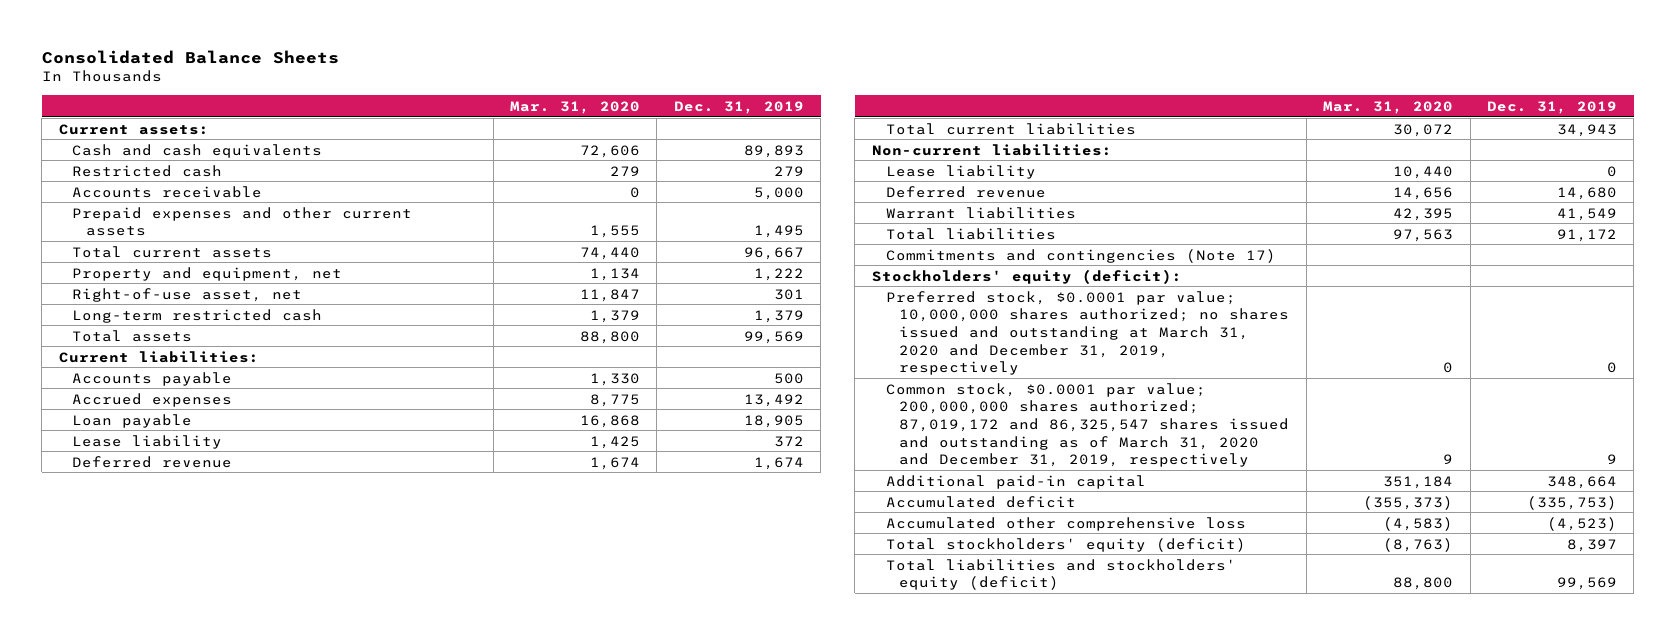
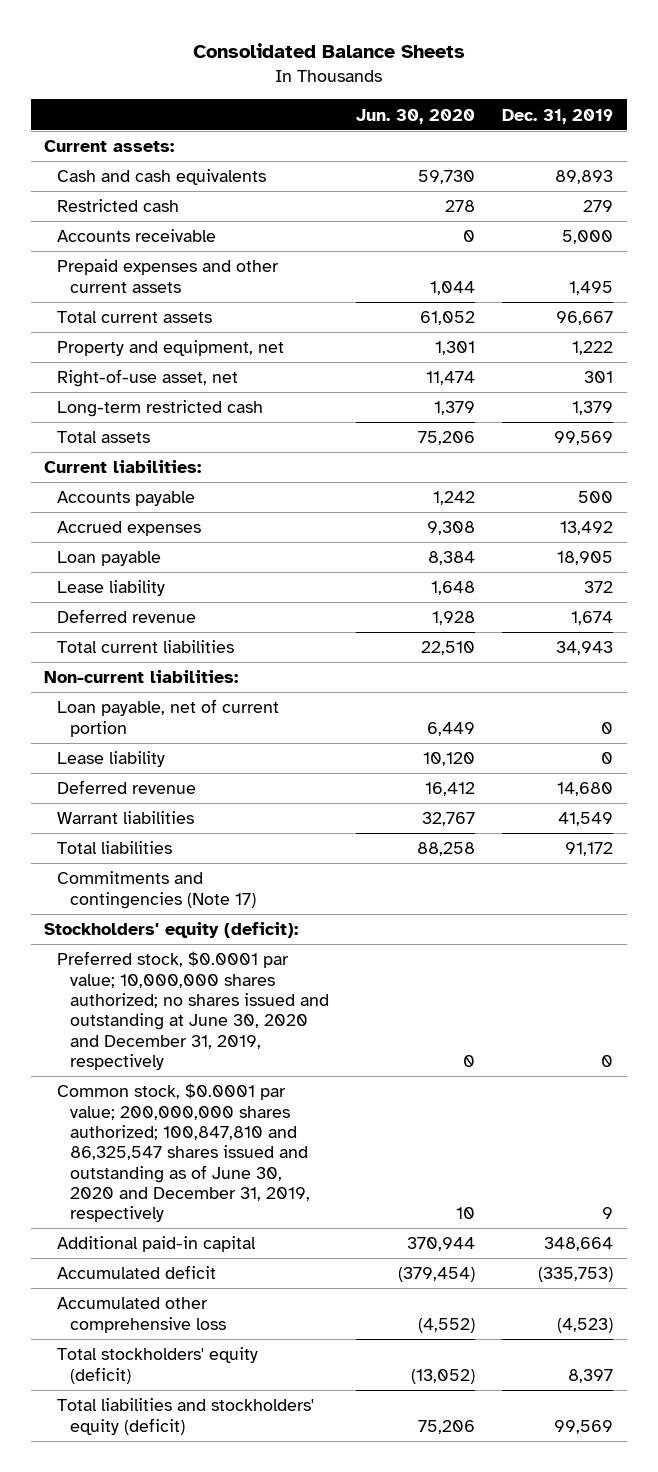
- | Mar. 31, 2020 | Dec. 31, 2019
+ | Jun. 30, 2020 | Dec. 31, 2019
+ Loan payable, net of current portion | 6,449 | 0
- Preferred stock, $0.0001 par value; 10,000,000 shares authorized; no shares issued and outstanding at March 31, 2020 and December 31, 2019, respectively | 0 | 0
- Common stock, $0.0001 par value; 200,000,000 shares authorized; 87,019,172 and 86,325,547 shares issued and outstanding as of March 31, 2020 and December 31, 2019, respectively | 9 | 9
+ Preferred stock, $0.0001 par value; 10,000,000 shares authorized; no shares issued and outstanding at June 30, 2020 and December 31, 2019, respectively | 0 | 0
+ Common stock, $0.0001 par value; 200,000,000 shares authorized; 100,847,810 and 86,325,547 shares issued and outstanding as of June 30, 2020 and December 31, 2019, respectively | 10 | 9

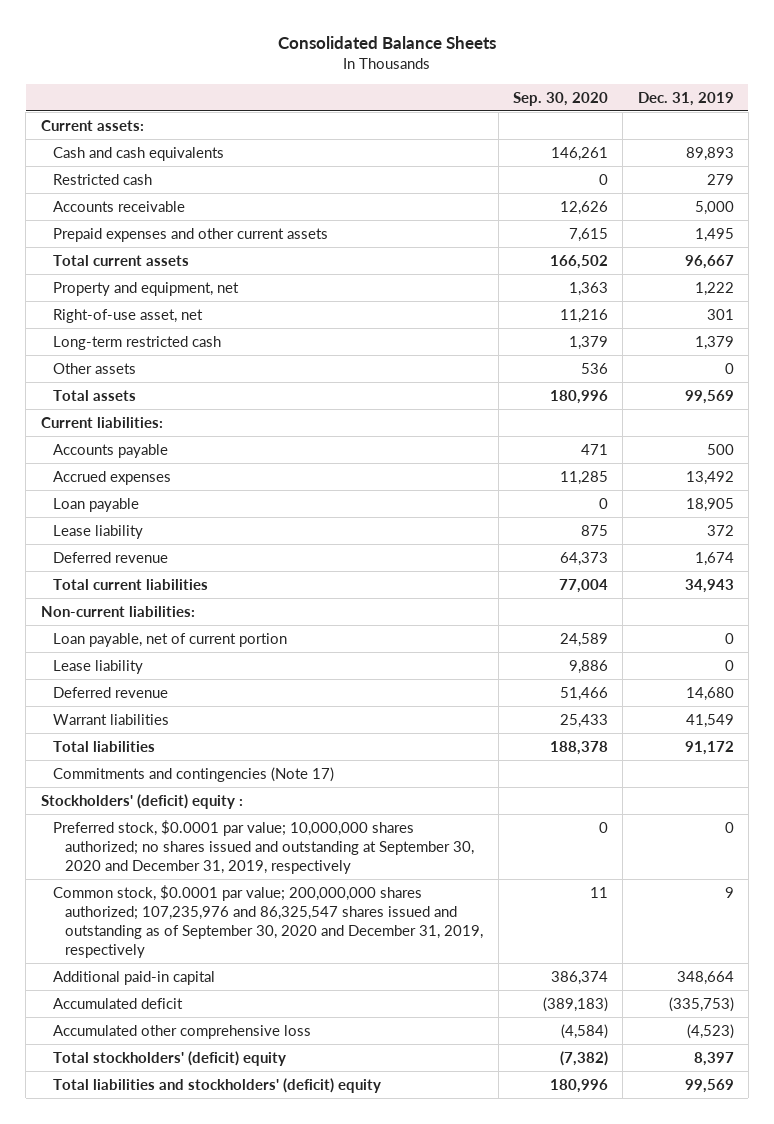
- | Jun. 30, 2020 | Dec. 31, 2019
+ | Sep. 30, 2020 | Dec. 31, 2019
+ Other assets | 536 | 0
- Stockholders' equity (deficit):
- Preferred stock, $0.0001 par value; 10,000,000 shares authorized; no shares issued and outstanding at June 30, 2020 and December 31, 2019, respectively | 0 | 0
- Common stock, $0.0001 par value; 200,000,000 shares authorized; 100,847,810 and 86,325,547 shares issued and outstanding as of June 30, 2020 and December 31, 2019, respectively | 10 | 9
+ Stockholders' (deficit) equity :
+ Preferred stock, $0.0001 par value; 10,000,000 shares authorized; no shares issued and outstanding at September 30, 2020 and December 31, 2019, respectively | 0 | 0
+ Common stock, $0.0001 par value; 200,000,000 shares authorized; 107,235,976 and 86,325,547 shares issued and outstanding as of September 30, 2020 and December 31, 2019, respectively | 11 | 9
- Total stockholders' equity (deficit) | (13,052) | 8,397
- Total liabilities and stockholders' equity (deficit) | 75,206 | 99,569
+ Total stockholders' (deficit) equity | (7,382) | 8,397
+ Total liabilities and stockholders' (deficit) equity | 180,996 | 99,569

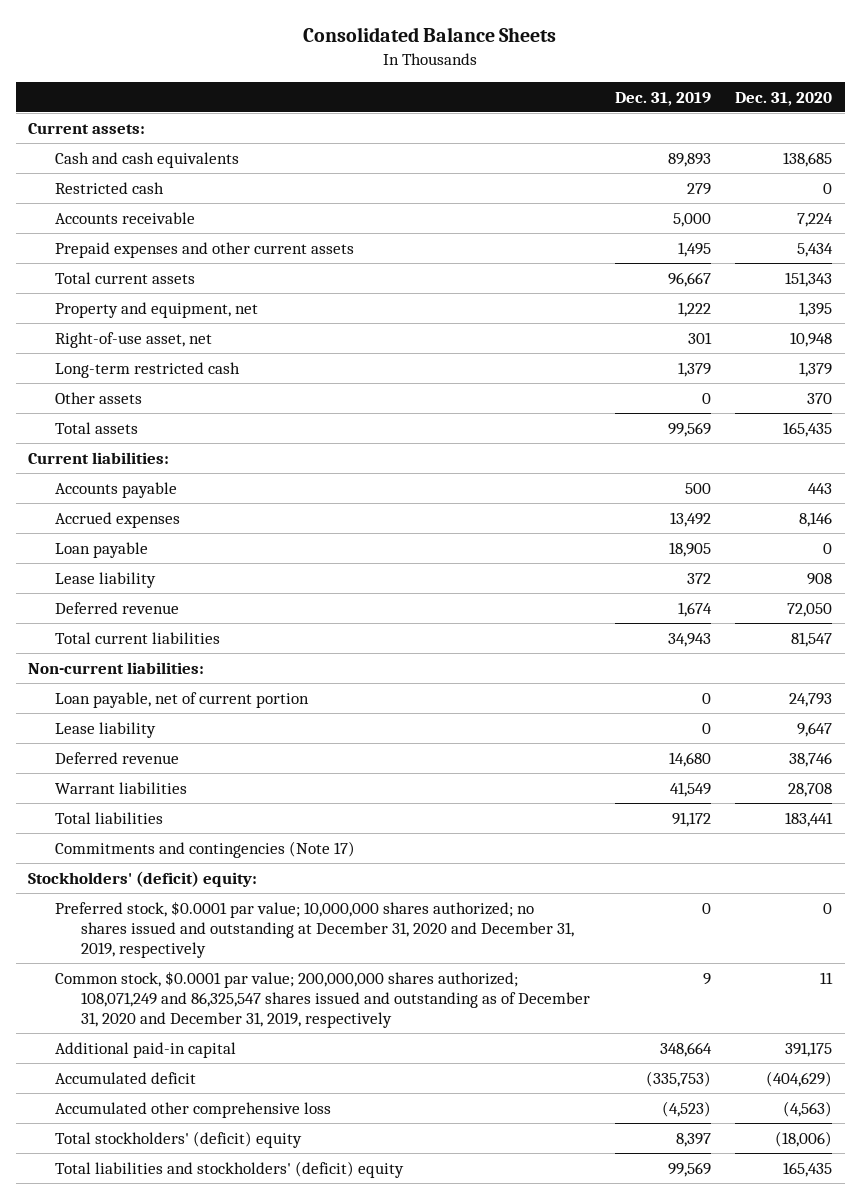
- | Sep. 30, 2020 | Dec. 31, 2019
+ | Dec. 31, 2019 | Dec. 31, 2020
- Stockholders' (deficit) equity :
- Preferred stock, $0.0001 par value; 10,000,000 shares authorized; no shares issued and outstanding at September 30, 2020 and December 31, 2019, respectively | 0 | 0
- Common stock, $0.0001 par value; 200,000,000 shares authorized; 107,235,976 and 86,325,547 shares issued and outstanding as of September 30, 2020 and December 31, 2019, respectively | 11 | 9
+ Stockholders' (deficit) equity:
+ Preferred stock, $0.0001 par value; 10,000,000 shares authorized; no shares issued and outstanding at December 31, 2020 and December 31, 2019, respectively | 0 | 0
+ Common stock, $0.0001 par value; 200,000,000 shares authorized; 108,071,249 and 86,325,547 shares issued and outstanding as of December 31, 2020 and December 31, 2019, respectively | 9 | 11

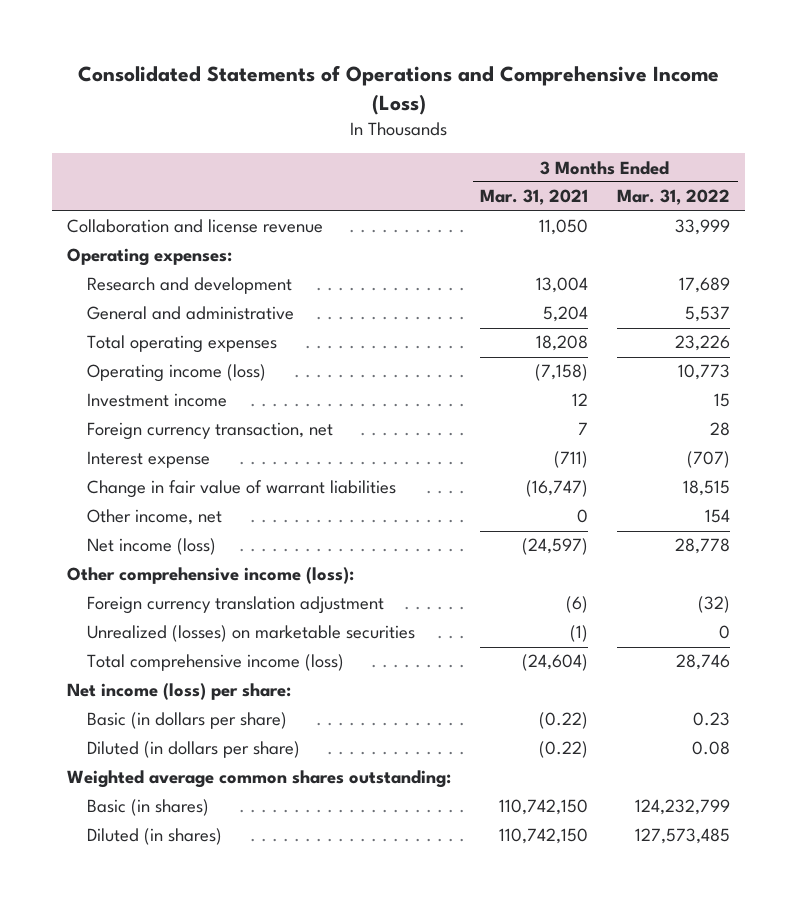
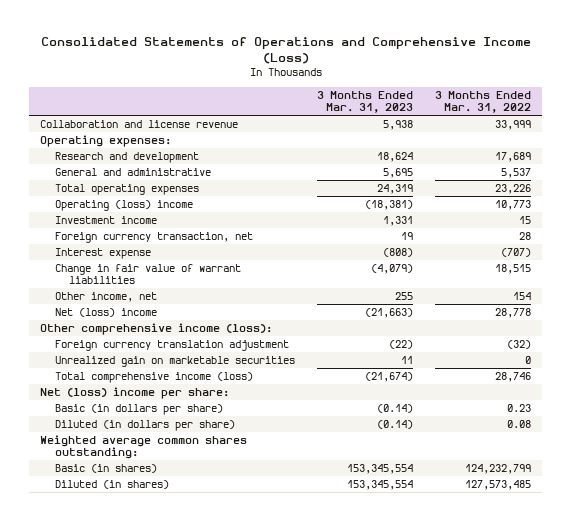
- | 3 Months Ended Mar. 31, 2021 | 3 Months Ended Mar. 31, 2022
+ | 3 Months Ended Mar. 31, 2023 | 3 Months Ended Mar. 31, 2022
- Operating income (loss) | (7,158) | 10,773
+ Operating (loss) income | (18,381) | 10,773
- Net income (loss) | (24,597) | 28,778
+ Net (loss) income | (21,663) | 28,778
- Unrealized (losses) on marketable securities | (1) | 0
+ Unrealized gain on marketable securities | 11 | 0
- Net income (loss) per share:
+ Net (loss) income per share:

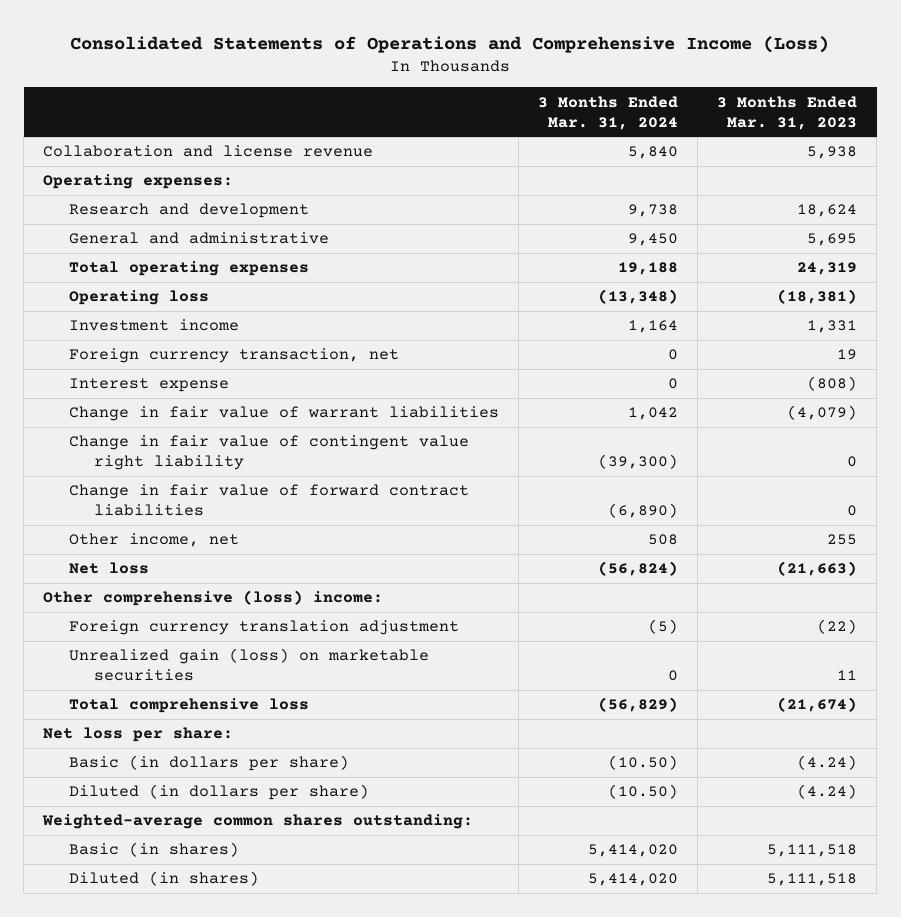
- | 3 Months Ended Mar. 31, 2023 | 3 Months Ended Mar. 31, 2022
+ | 3 Months Ended Mar. 31, 2024 | 3 Months Ended Mar. 31, 2023
- Operating (loss) income | (18,381) | 10,773
+ Operating loss | (13,348) | (18,381)
+ Change in fair value of contingent value right liability | (39,300) | 0
+ Change in fair value of forward contract liabilities | (6,890) | 0
- Net (loss) income | (21,663) | 28,778
- Other comprehensive income (loss):
+ Net loss | (56,824) | (21,663)
+ Other comprehensive (loss) income:
- Unrealized gain on marketable securities | 11 | 0
- Total comprehensive income (loss) | (21,674) | 28,746
- Net (loss) income per share:
- Basic (in dollars per share) | (0.14) | 0.23
- Diluted (in dollars per share) | (0.14) | 0.08
- Weighted average common shares outstanding:
- Basic (in shares) | 153,345,554 | 124,232,799
- Diluted (in shares) | 153,345,554 | 127,573,485
+ Unrealized gain (loss) on marketable securities | 0 | 11
+ Total comprehensive loss | (56,829) | (21,674)
+ Net loss per share:
+ Basic (in dollars per share) | (10.50) | (4.24)
+ Diluted (in dollars per share) | (10.50) | (4.24)
+ Weighted-average common shares outstanding:
+ Basic (in shares) | 5,414,020 | 5,111,518
+ Diluted (in shares) | 5,414,020 | 5,111,518

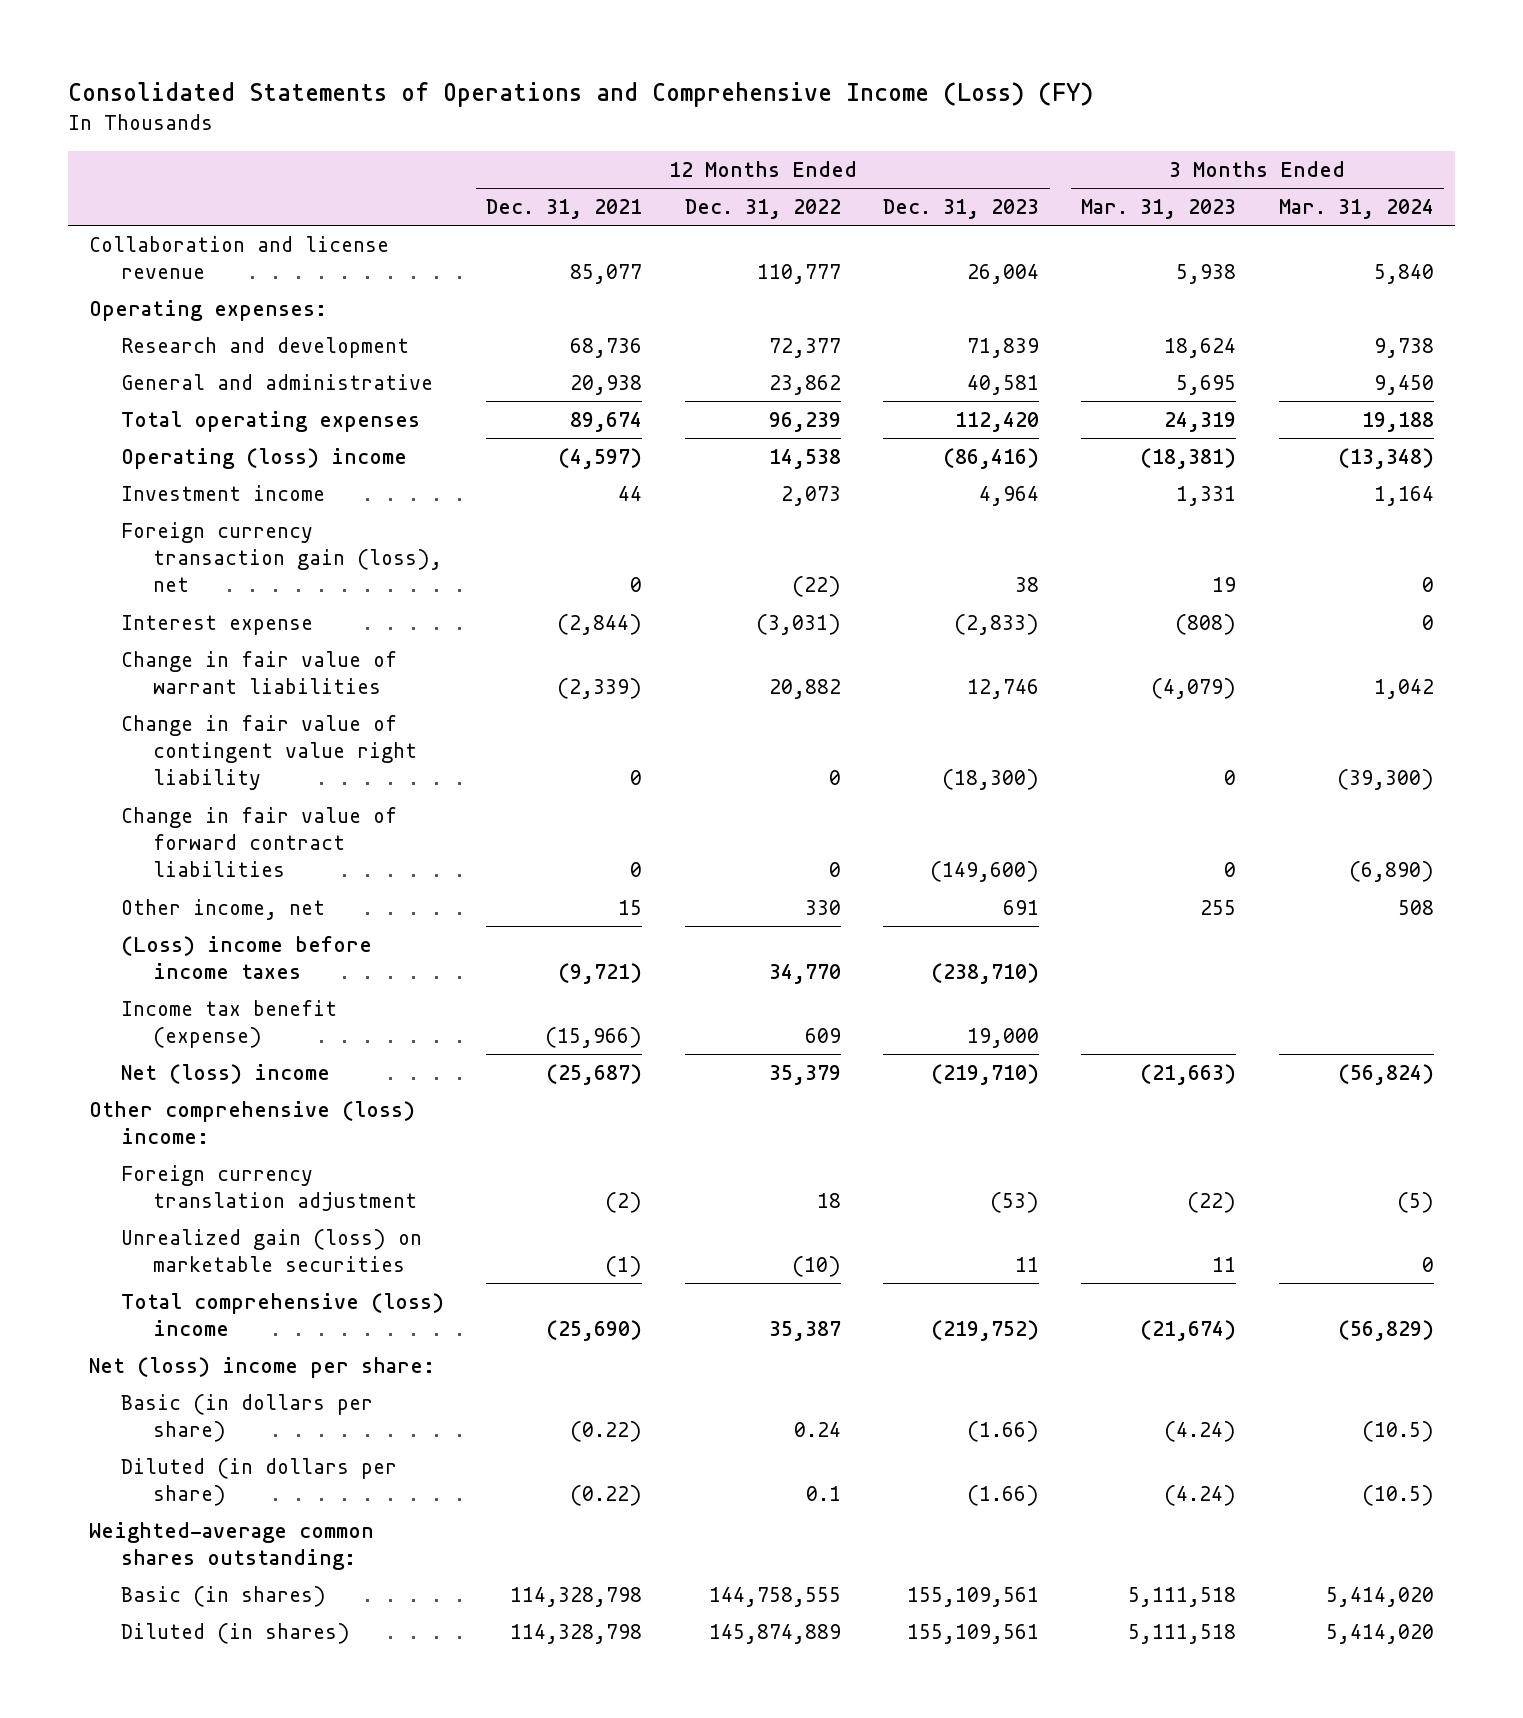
- Consolidated Statements of Operations and Comprehensive Income (Loss)
+ Consolidated Statements of Operations and Comprehensive Income (Loss) (FY)
- | 3 Months Ended Mar. 31, 2024 | 3 Months Ended Mar. 31, 2023
+ | 12 Months Ended Dec. 31, 2021 | 12 Months Ended Dec. 31, 2022 | 12 Months Ended Dec. 31, 2023 | 3 Months Ended Mar. 31, 2023 | 3 Months Ended Mar. 31, 2024
- Operating loss | (13,348) | (18,381)
+ Operating (loss) income | (4,597) | 14,538 | (86,416) | (18,381) | (13,348)
- Foreign currency transaction, net | 0 | 19
+ Foreign currency transaction gain (loss), net | 0 | (22) | 38 | 19 | 0
- Net loss | (56,824) | (21,663)
+ (Loss) income before income taxes | (9,721) | 34,770 | (238,710) | |
+ Income tax benefit (expense) | (15,966) | 609 | 19,000 | |
+ Net (loss) income | (25,687) | 35,379 | (219,710) | (21,663) | (56,824)
- Total comprehensive loss | (56,829) | (21,674)
- Net loss per share:
- Basic (in dollars per share) | (10.50) | (4.24)
- Diluted (in dollars per share) | (10.50) | (4.24)
+ Total comprehensive (loss) income | (25,690) | 35,387 | (219,752) | (21,674) | (56,829)
+ Net (loss) income per share:
+ Basic (in dollars per share) | (0.22) | 0.24 | (1.66) | (4.24) | (10.5)
+ Diluted (in dollars per share) | (0.22) | 0.1 | (1.66) | (4.24) | (10.5)

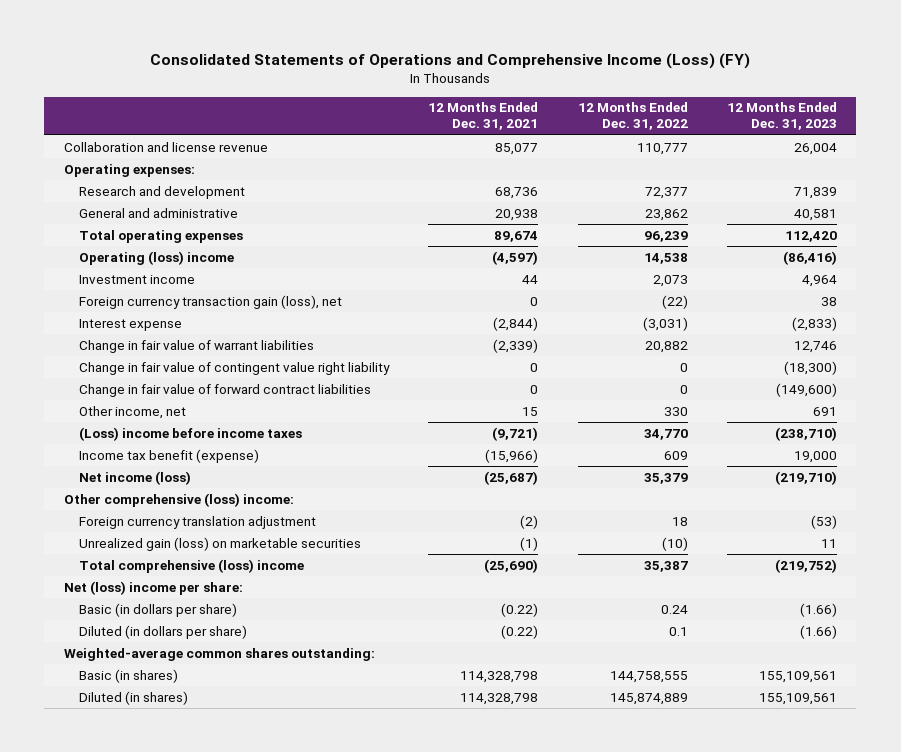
- | 12 Months Ended Dec. 31, 2021 | 12 Months Ended Dec. 31, 2022 | 12 Months Ended Dec. 31, 2023 | 3 Months Ended Mar. 31, 2023 | 3 Months Ended Mar. 31, 2024
+ | 12 Months Ended Dec. 31, 2021 | 12 Months Ended Dec. 31, 2022 | 12 Months Ended Dec. 31, 2023
- Net (loss) income | (25,687) | 35,379 | (219,710) | (21,663) | (56,824)
+ Net income (loss) | (25,687) | 35,379 | (219,710)

